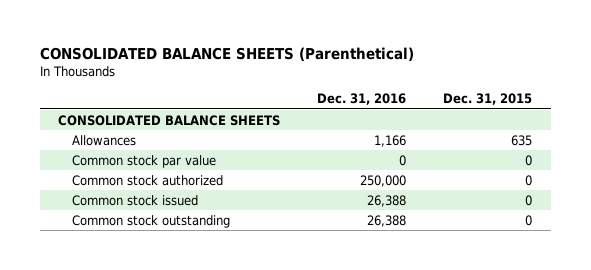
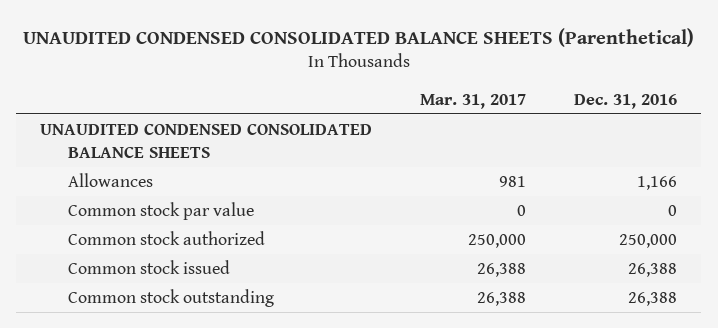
- CONSOLIDATED BALANCE SHEETS (Parenthetical)
+ UNAUDITED CONDENSED CONSOLIDATED BALANCE SHEETS (Parenthetical)
- | Dec. 31, 2016 | Dec. 31, 2015
+ | Mar. 31, 2017 | Dec. 31, 2016
- CONSOLIDATED BALANCE SHEETS
+ UNAUDITED CONDENSED CONSOLIDATED BALANCE SHEETS

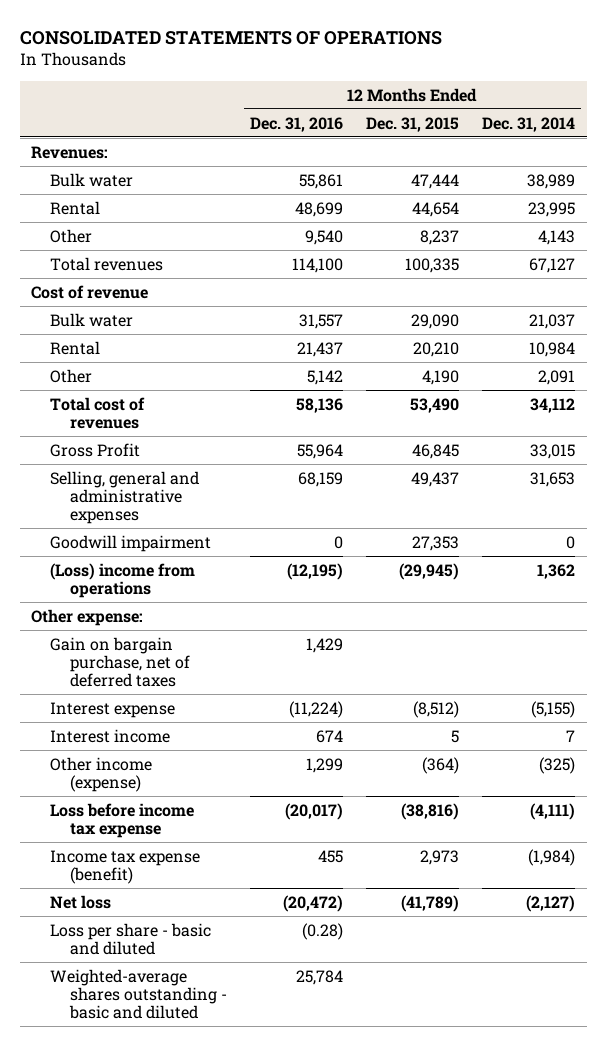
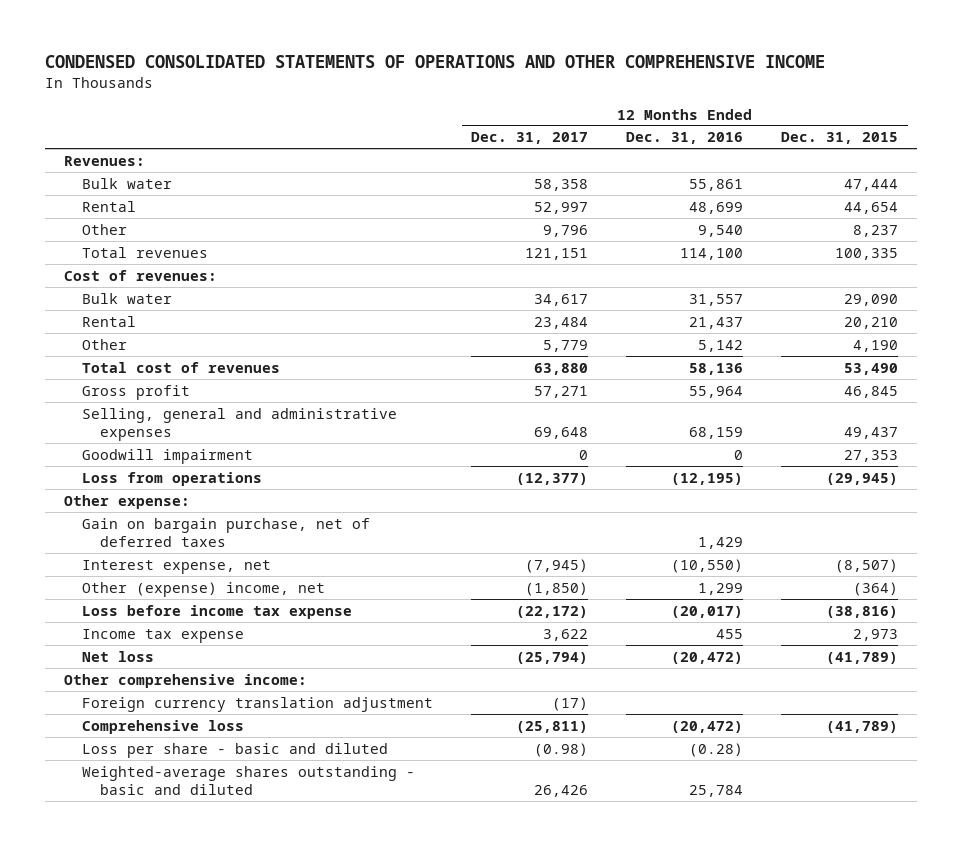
- CONSOLIDATED STATEMENTS OF OPERATIONS
+ CONDENSED CONSOLIDATED STATEMENTS OF OPERATIONS AND OTHER COMPREHENSIVE INCOME
- | 12 Months Ended Dec. 31, 2016 | 12 Months Ended Dec. 31, 2015 | 12 Months Ended Dec. 31, 2014
+ | 12 Months Ended Dec. 31, 2017 | 12 Months Ended Dec. 31, 2016 | 12 Months Ended Dec. 31, 2015
- Cost of revenue
+ Cost of revenues:
- Gross Profit | 55,964 | 46,845 | 33,015
+ Gross profit | 57,271 | 55,964 | 46,845
- (Loss) income from operations | (12,195) | (29,945) | 1,362
+ Loss from operations | (12,377) | (12,195) | (29,945)
- Interest expense | (11,224) | (8,512) | (5,155)
- Interest income | 674 | 5 | 7
- Other income (expense) | 1,299 | (364) | (325)
+ Interest expense, net | (7,945) | (10,550) | (8,507)
+ Other (expense) income, net | (1,850) | 1,299 | (364)
- Income tax expense (benefit) | 455 | 2,973 | (1,984)
+ Income tax expense | 3,622 | 455 | 2,973
+ Other comprehensive income:
+ Foreign currency translation adjustment | (17) | |
+ Comprehensive loss | (25,811) | (20,472) | (41,789)

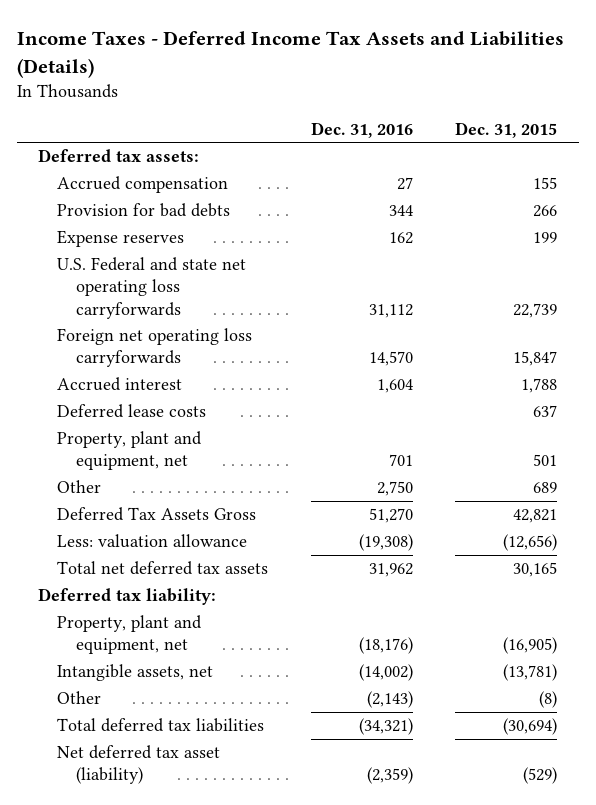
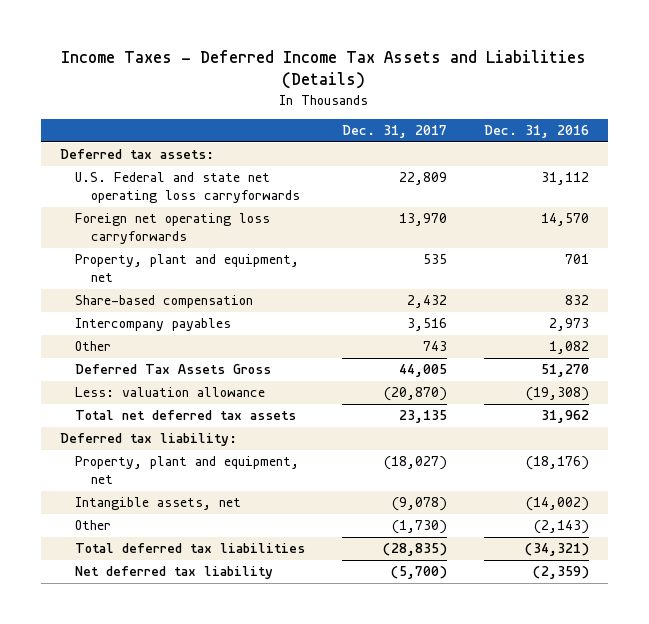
- | Dec. 31, 2016 | Dec. 31, 2015
+ | Dec. 31, 2017 | Dec. 31, 2016
- Accrued compensation | 27 | 155
- Provision for bad debts | 344 | 266
- Expense reserves | 162 | 199
- Accrued interest | 1,604 | 1,788
- Deferred lease costs | | 637
- Other | 2,750 | 689
+ Share-based compensation | 2,432 | 832
+ Intercompany payables | 3,516 | 2,973
+ Other | 743 | 1,082
- Net deferred tax asset (liability) | (2,359) | (529)
+ Net deferred tax liability | (5,700) | (2,359)

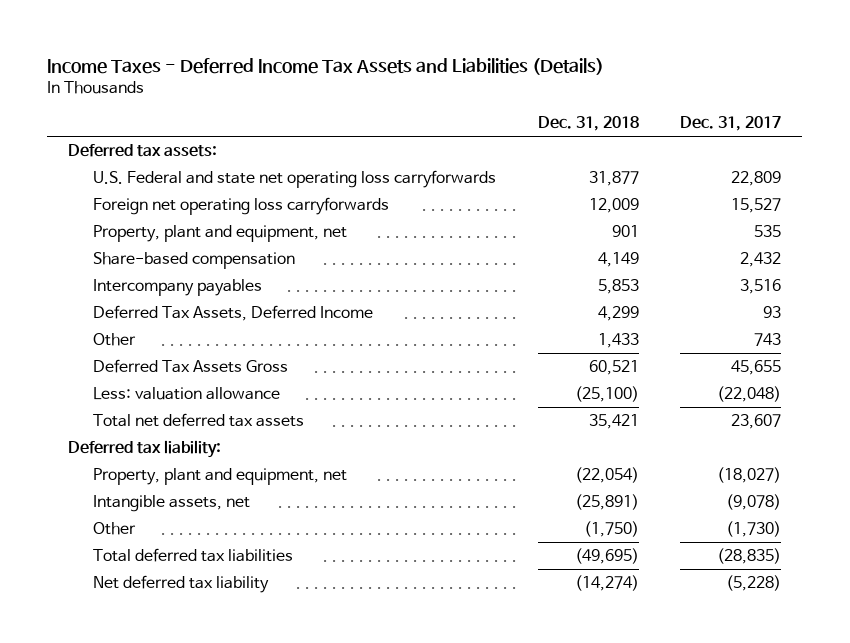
- | Dec. 31, 2017 | Dec. 31, 2016
+ | Dec. 31, 2018 | Dec. 31, 2017
- Foreign net operating loss carryforwards | 13,970 | 14,570
+ Foreign net operating loss carryforwards | 12,009 | 15,527
+ Deferred Tax Assets, Deferred Income | 4,299 | 93
- Deferred Tax Assets Gross | 44,005 | 51,270
- Less: valuation allowance | (20,870) | (19,308)
- Total net deferred tax assets | 23,135 | 31,962
+ Deferred Tax Assets Gross | 60,521 | 45,655
+ Less: valuation allowance | (25,100) | (22,048)
+ Total net deferred tax assets | 35,421 | 23,607
- Net deferred tax liability | (5,700) | (2,359)
+ Net deferred tax liability | (14,274) | (5,228)

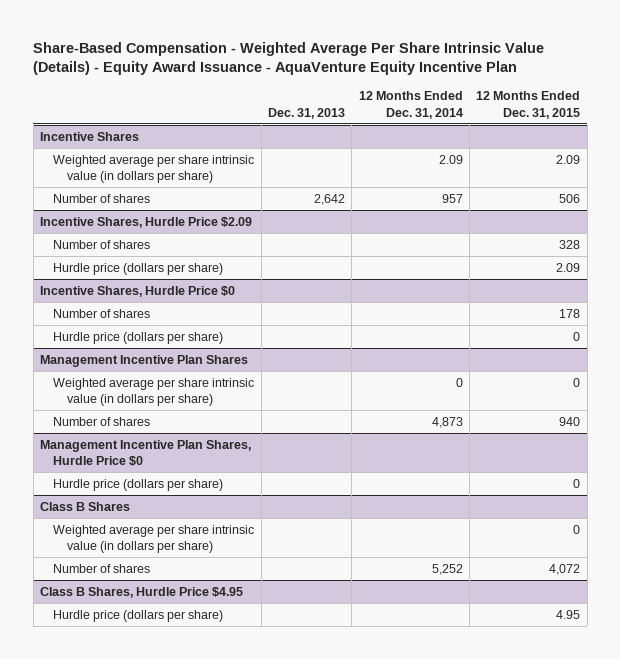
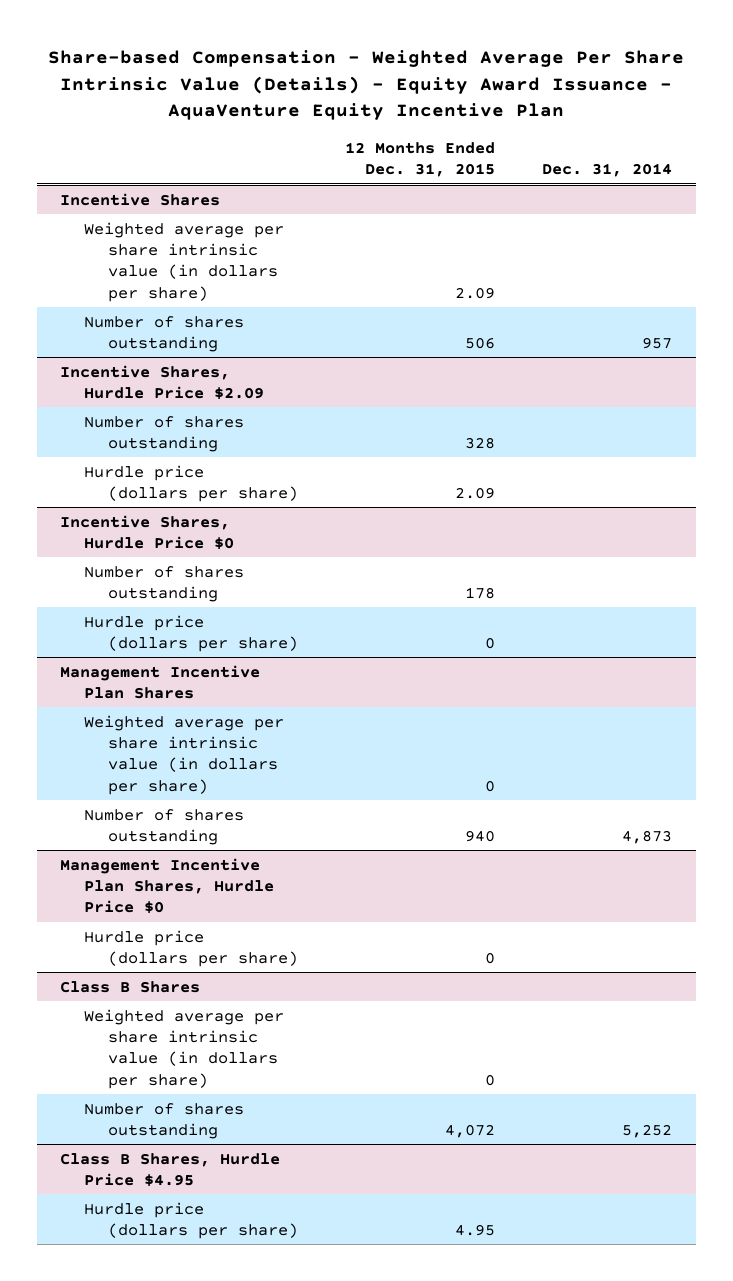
- Share-Based Compensation - Weighted Average Per Share Intrinsic Value (Details) - Equity Award Issuance - AquaVenture Equity Incentive Plan
+ Share-based Compensation - Weighted Average Per Share Intrinsic Value (Details) - Equity Award Issuance - AquaVenture Equity Incentive Plan
- | Dec. 31, 2013 | 12 Months Ended Dec. 31, 2014 | 12 Months Ended Dec. 31, 2015
+ | 12 Months Ended Dec. 31, 2015 | Dec. 31, 2014
@ Incentive Shares
- Number of shares | 2,642 | 957 | 506
+ Number of shares outstanding | 506 | 957
@ Incentive Shares, Hurdle Price $2.09
- Number of shares | | | 328
+ Number of shares outstanding | 328 |
@ Incentive Shares, Hurdle Price $0
- Number of shares | | | 178
+ Number of shares outstanding | 178 |
@ Management Incentive Plan Shares
- Number of shares | | 4,873 | 940
+ Number of shares outstanding | 940 | 4,873
@ Class B Shares
- Number of shares | | 5,252 | 4,072
+ Number of shares outstanding | 4,072 | 5,252

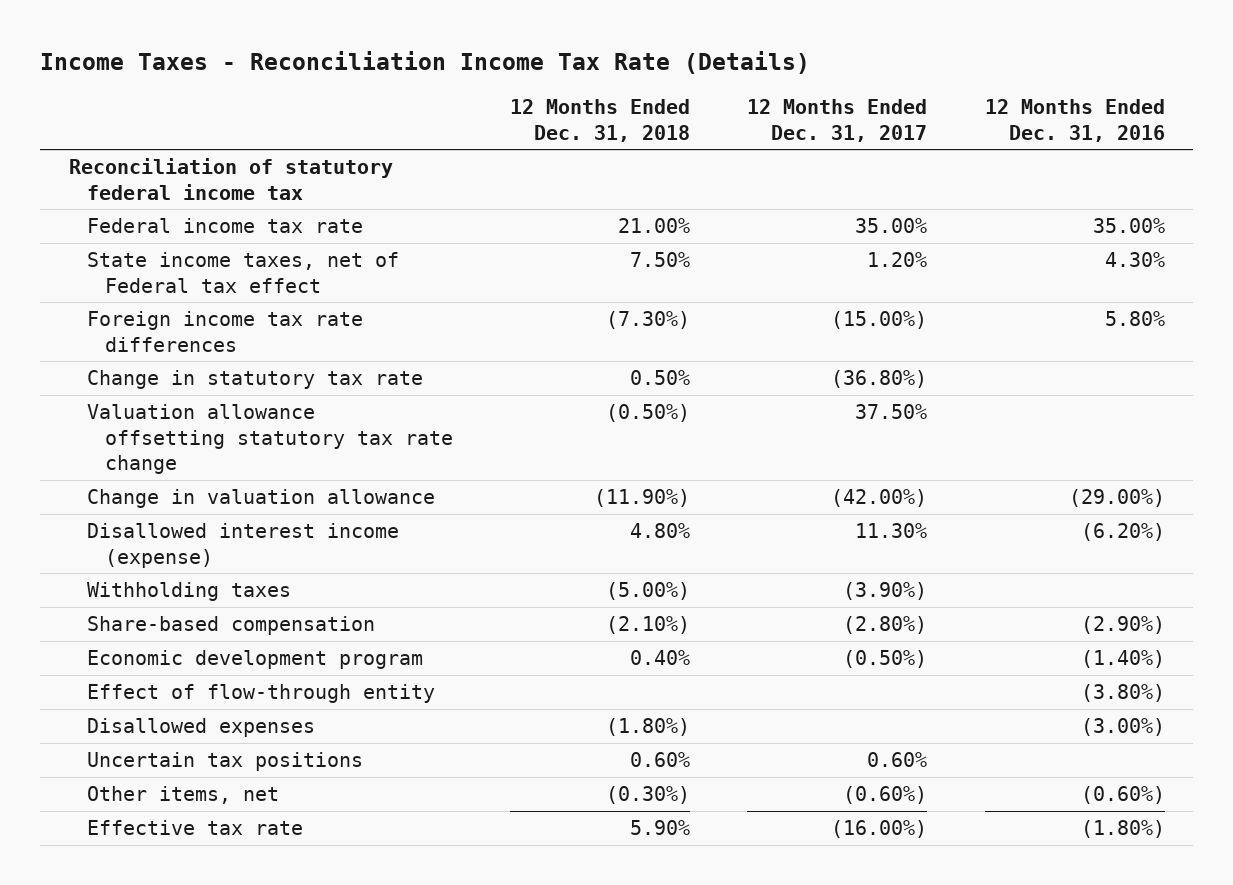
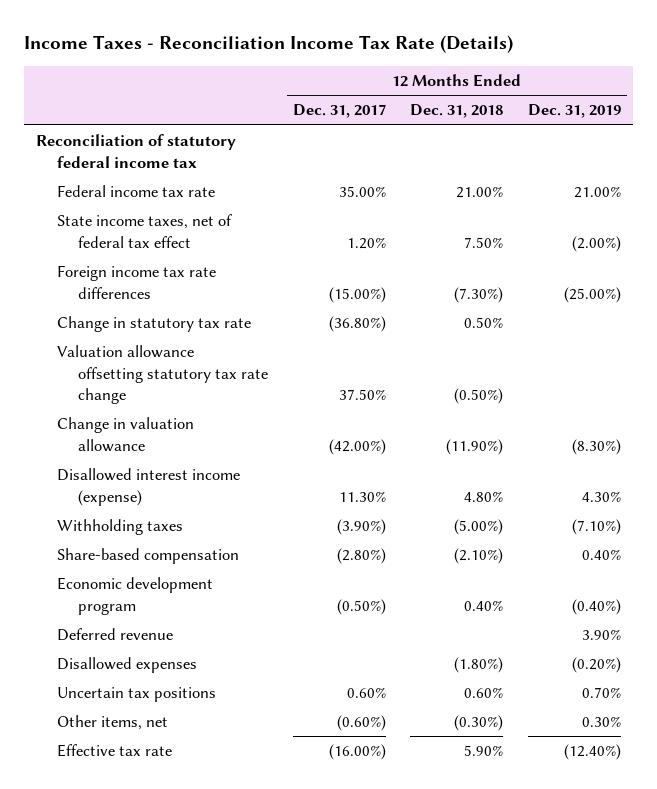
- | 12 Months Ended Dec. 31, 2018 | 12 Months Ended Dec. 31, 2017 | 12 Months Ended Dec. 31, 2016
+ | 12 Months Ended Dec. 31, 2017 | 12 Months Ended Dec. 31, 2018 | 12 Months Ended Dec. 31, 2019
- State income taxes, net of Federal tax effect | 7.50% | 1.20% | 4.30%
+ State income taxes, net of federal tax effect | 1.20% | 7.50% | (2.00%)
- Effect of flow-through entity | | | (3.80%)
+ Deferred revenue | | | 3.90%

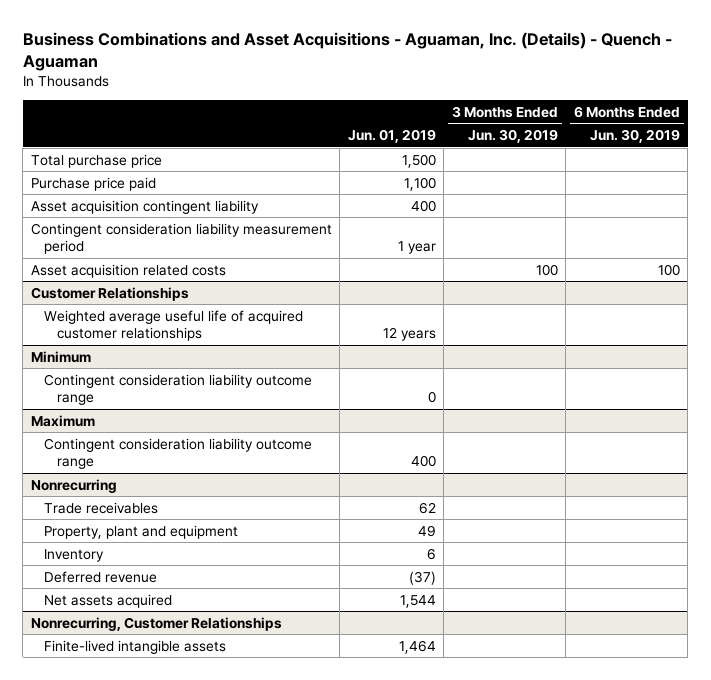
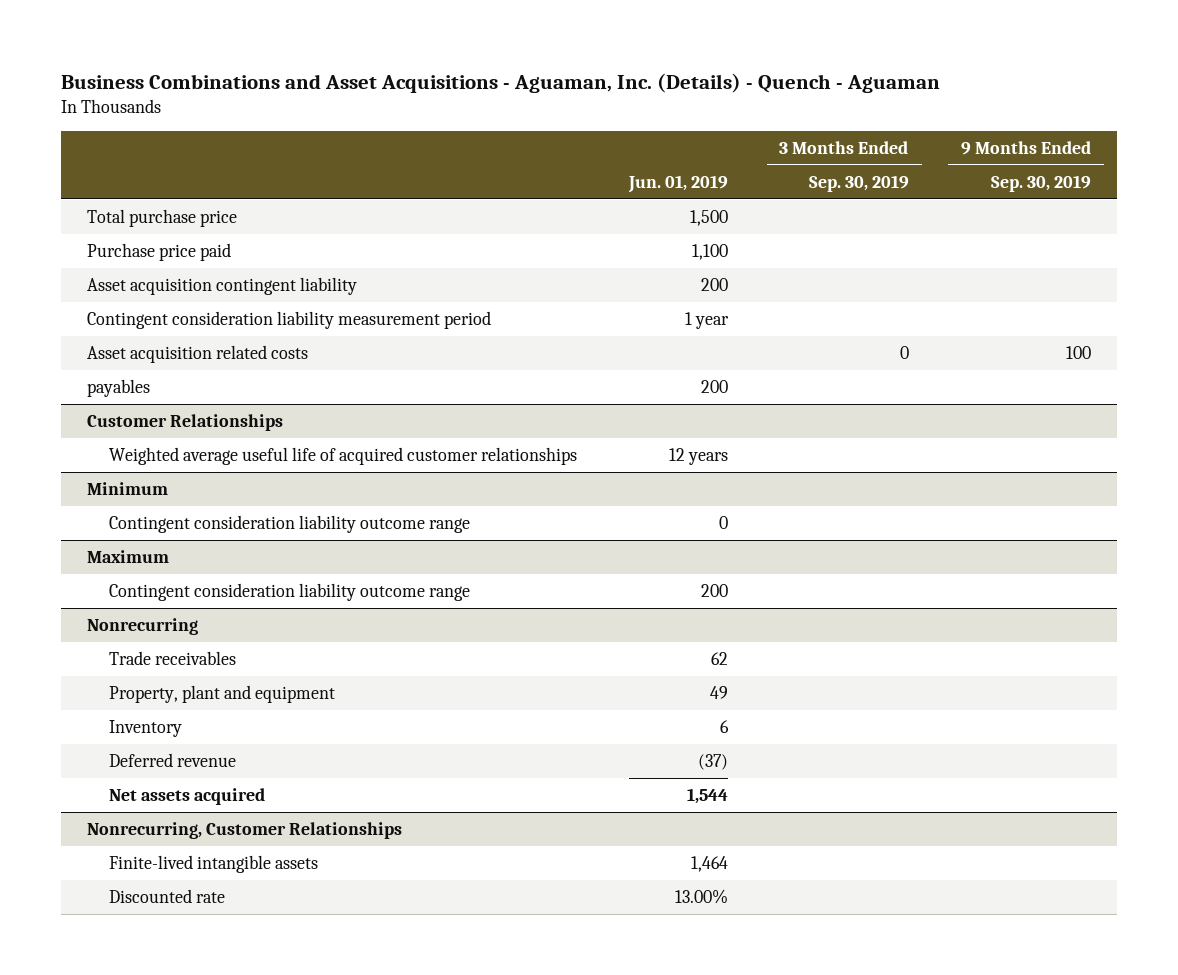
- | Jun. 01, 2019 | 3 Months Ended Jun. 30, 2019 | 6 Months Ended Jun. 30, 2019
+ | Jun. 01, 2019 | 3 Months Ended Sep. 30, 2019 | 9 Months Ended Sep. 30, 2019
- Asset acquisition contingent liability | 400 | |
+ Asset acquisition contingent liability | 200 | |
+ payables | 200 | |
@ Maximum
- Contingent consideration liability outcome range | 400 | |
+ Contingent consideration liability outcome range | 200 | |
@ Nonrecurring, Customer Relationships
+ Discounted rate | 13.00% | |

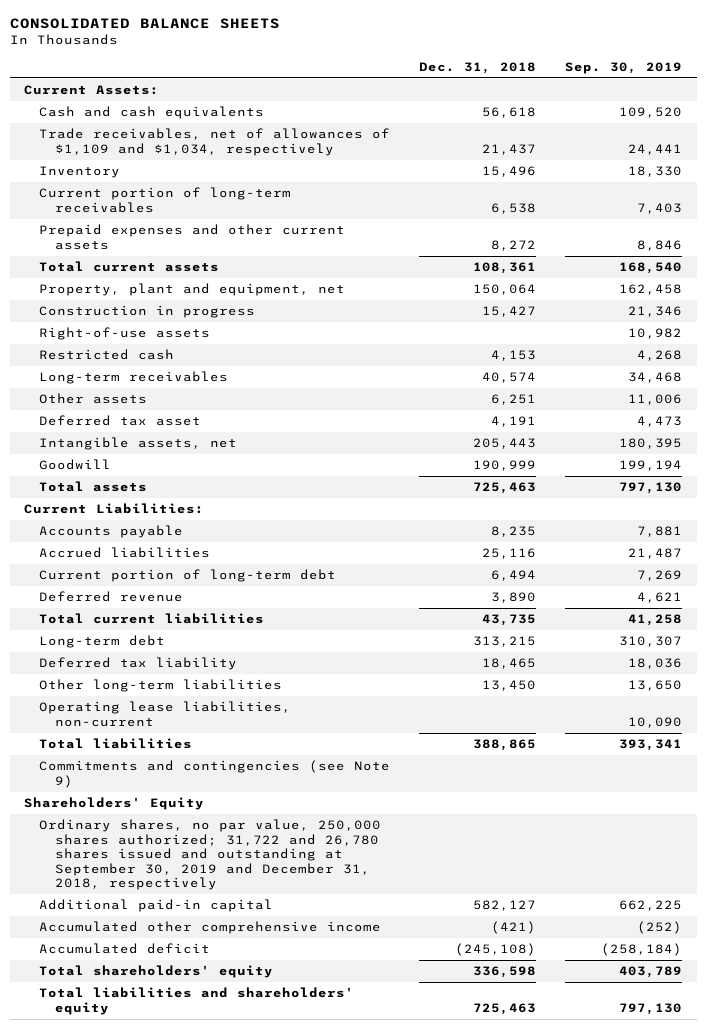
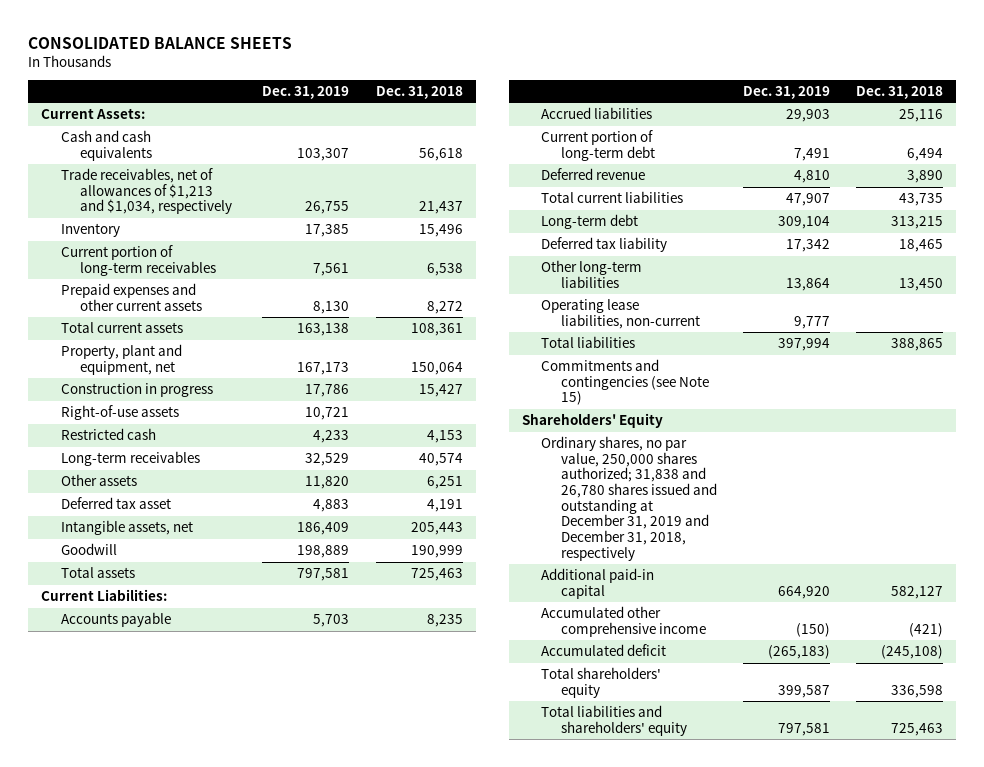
- | Dec. 31, 2018 | Sep. 30, 2019
+ | Dec. 31, 2019 | Dec. 31, 2018
- Trade receivables, net of allowances of $1,109 and $1,034, respectively | 21,437 | 24,441
+ Trade receivables, net of allowances of $1,213 and $1,034, respectively | 26,755 | 21,437
- Commitments and contingencies (see Note 9)
+ Commitments and contingencies (see Note 15)
- Ordinary shares, no par value, 250,000 shares authorized; 31,722 and 26,780 shares issued and outstanding at September 30, 2019 and December 31, 2018, respectively
+ Ordinary shares, no par value, 250,000 shares authorized; 31,838 and 26,780 shares issued and outstanding at December 31, 2019 and December 31, 2018, respectively

